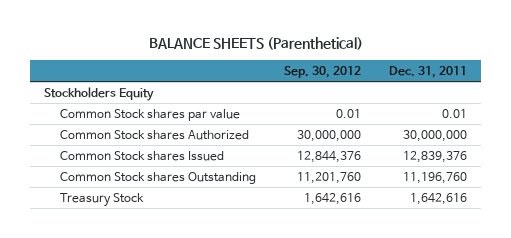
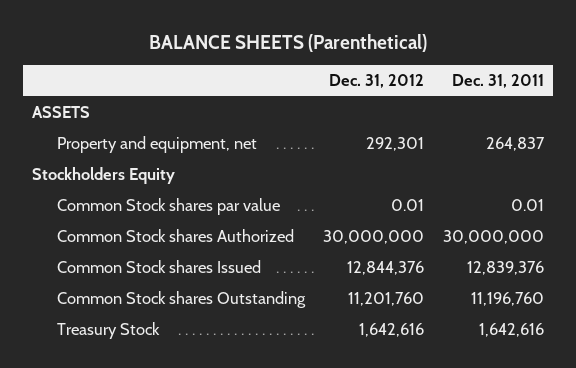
- | Sep. 30, 2012 | Dec. 31, 2011
+ | Dec. 31, 2012 | Dec. 31, 2011
+ ASSETS
+ Property and equipment, net | 292,301 | 264,837

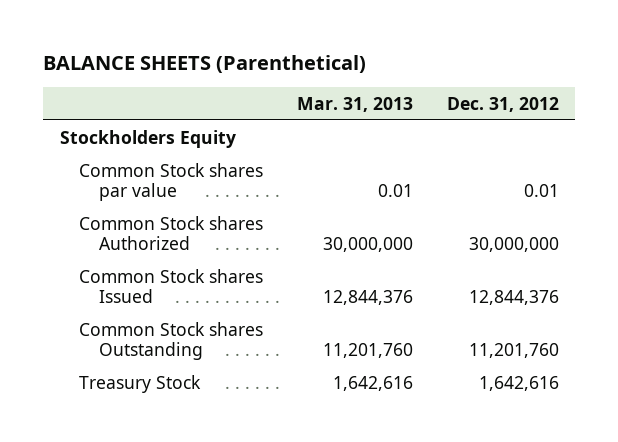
- | Dec. 31, 2012 | Dec. 31, 2011
+ | Mar. 31, 2013 | Dec. 31, 2012
- ASSETS
- Property and equipment, net | 292,301 | 264,837

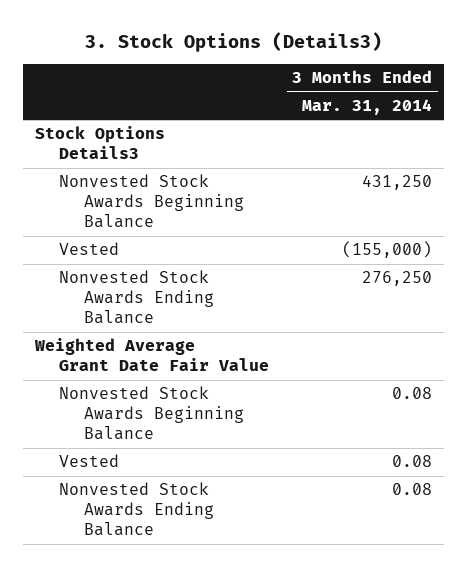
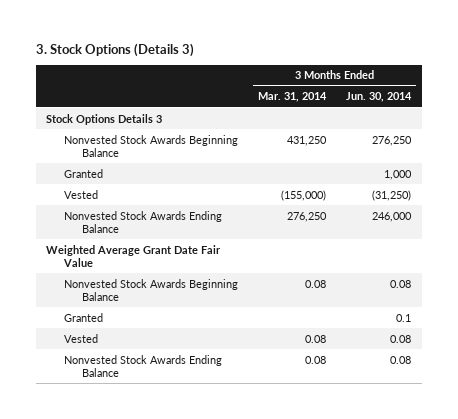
- 3. Stock Options (Details3)
+ 3. Stock Options (Details 3)
- | 3 Months Ended Mar. 31, 2014
+ | 3 Months Ended Mar. 31, 2014 | 3 Months Ended Jun. 30, 2014
- Stock Options Details3
+ Stock Options Details 3
+ Granted | | 1,000
+ Granted | | 0.1

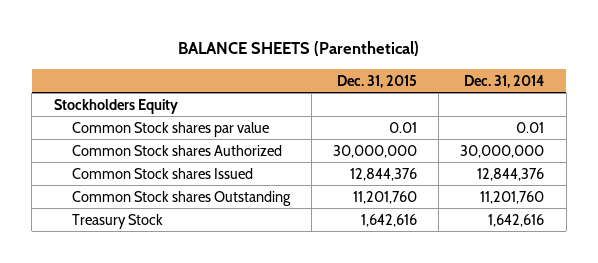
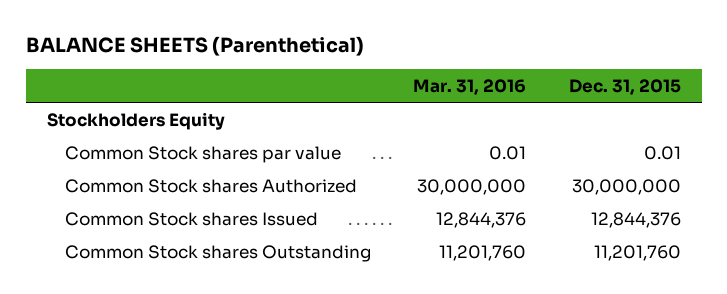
- | Dec. 31, 2015 | Dec. 31, 2014
+ | Mar. 31, 2016 | Dec. 31, 2015
- Treasury Stock | 1,642,616 | 1,642,616

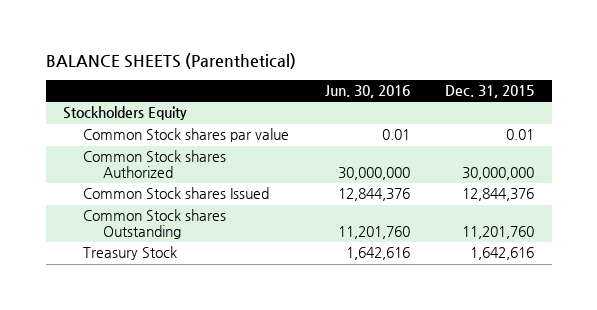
- | Mar. 31, 2016 | Dec. 31, 2015
+ | Jun. 30, 2016 | Dec. 31, 2015
+ Treasury Stock | 1,642,616 | 1,642,616

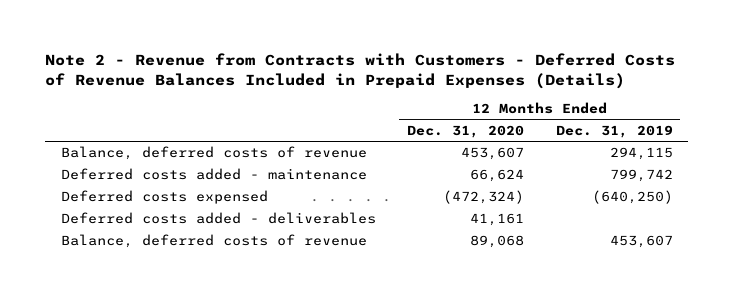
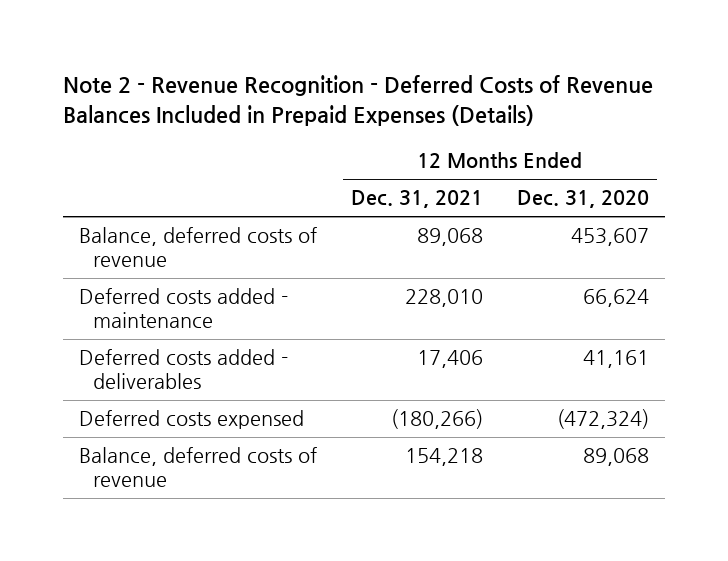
- Note 2 - Revenue from Contracts with Customers - Deferred Costs of Revenue Balances Included in Prepaid Expenses (Details)
+ Note 2 - Revenue Recognition - Deferred Costs of Revenue Balances Included in Prepaid Expenses (Details)
- | 12 Months Ended Dec. 31, 2020 | 12 Months Ended Dec. 31, 2019
+ | 12 Months Ended Dec. 31, 2021 | 12 Months Ended Dec. 31, 2020
moved down: Deferred costs expensed | (180,266) | (472,324)

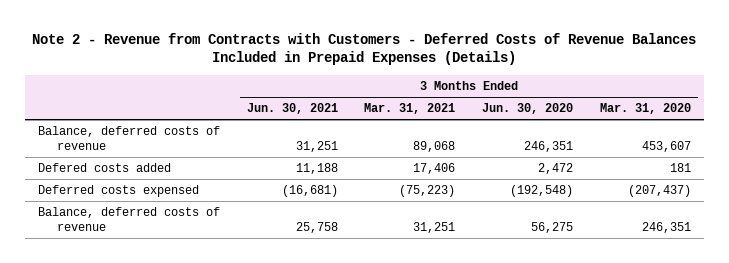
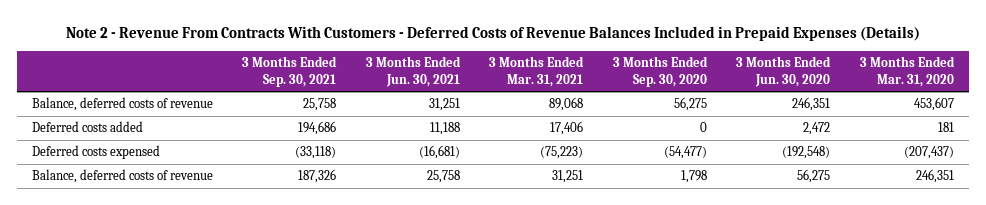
- Note 2 - Revenue from Contracts with Customers - Deferred Costs of Revenue Balances Included in Prepaid Expenses (Details)
+ Note 2 - Revenue From Contracts With Customers - Deferred Costs of Revenue Balances Included in Prepaid Expenses (Details)
- | 3 Months Ended Jun. 30, 2021 | 3 Months Ended Mar. 31, 2021 | 3 Months Ended Jun. 30, 2020 | 3 Months Ended Mar. 31, 2020
+ | 3 Months Ended Sep. 30, 2021 | 3 Months Ended Jun. 30, 2021 | 3 Months Ended Mar. 31, 2021 | 3 Months Ended Sep. 30, 2020 | 3 Months Ended Jun. 30, 2020 | 3 Months Ended Mar. 31, 2020
- Defered costs added | 11,188 | 17,406 | 2,472 | 181
+ Deferred costs added | 194,686 | 11,188 | 17,406 | 0 | 2,472 | 181

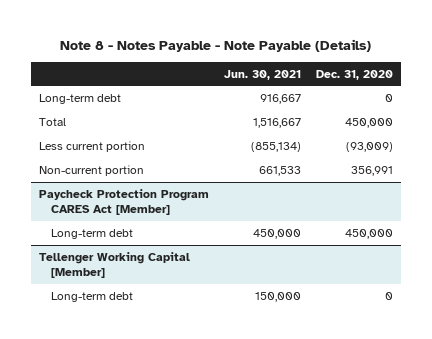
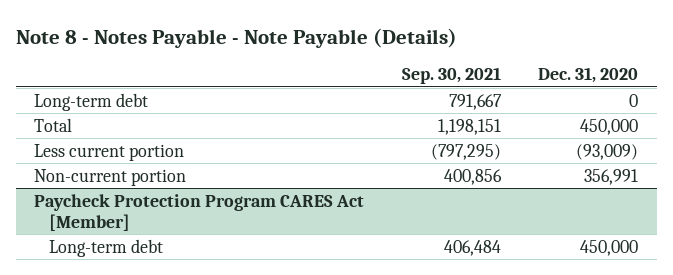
- | Jun. 30, 2021 | Dec. 31, 2020
+ | Sep. 30, 2021 | Dec. 31, 2020
- Tellenger Working Capital [Member]
- Long-term debt | 150,000 | 0

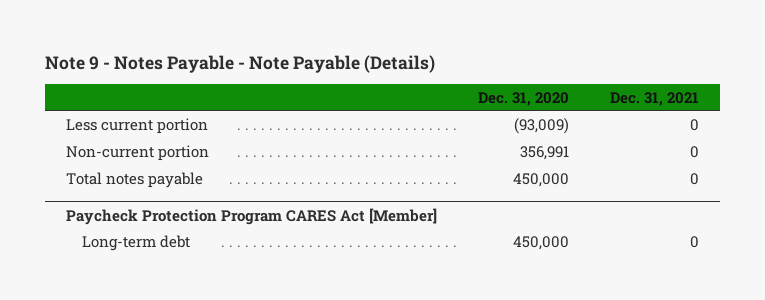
- Note 8 - Notes Payable - Note Payable (Details)
+ Note 9 - Notes Payable - Note Payable (Details)
- | Sep. 30, 2021 | Dec. 31, 2020
+ | Dec. 31, 2020 | Dec. 31, 2021
- Long-term debt | 791,667 | 0
- Total | 1,198,151 | 450,000
+ Total notes payable | 450,000 | 0

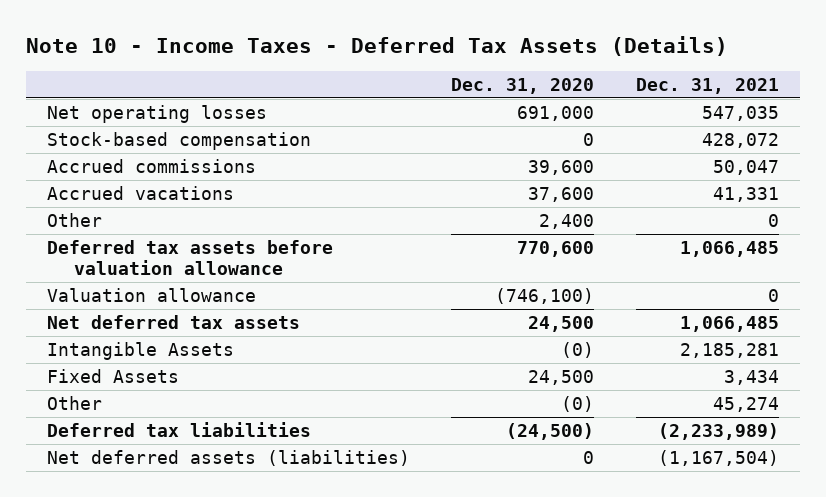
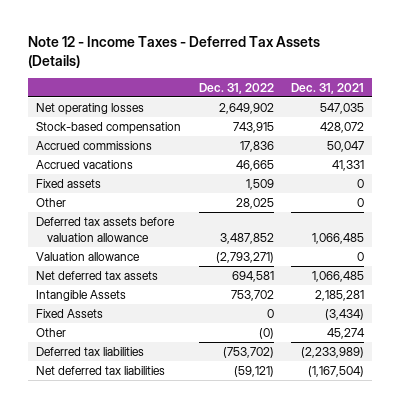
- Note 10 - Income Taxes - Deferred Tax Assets (Details)
+ Note 12 - Income Taxes - Deferred Tax Assets (Details)
- | Dec. 31, 2020 | Dec. 31, 2021
+ | Dec. 31, 2022 | Dec. 31, 2021
+ Fixed assets | 1,509 | 0
- Fixed Assets | 24,500 | 3,434
+ Fixed Assets | 0 | (3,434)
- Net deferred assets (liabilities) | 0 | (1,167,504)
+ Net deferred tax liabilities | (59,121) | (1,167,504)

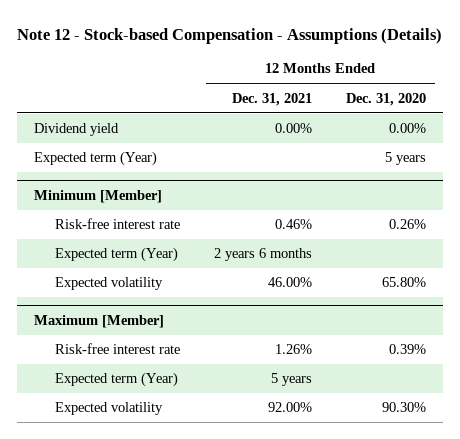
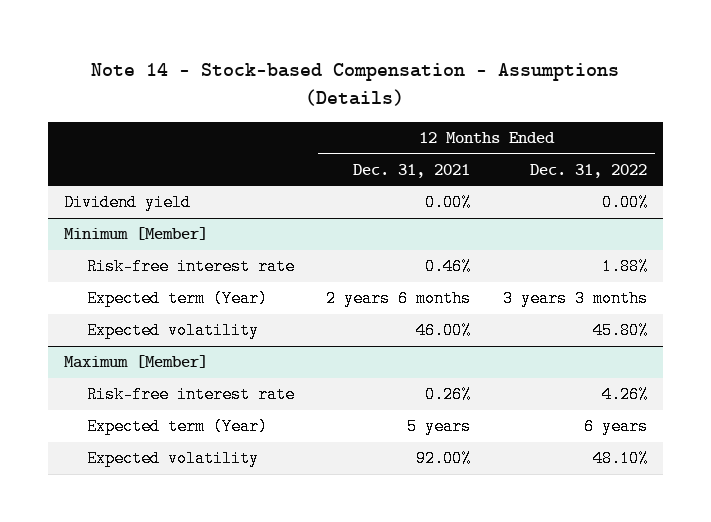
- Note 12 - Stock-based Compensation - Assumptions (Details)
+ Note 14 - Stock-based Compensation - Assumptions (Details)
- | 12 Months Ended Dec. 31, 2021 | 12 Months Ended Dec. 31, 2020
+ | 12 Months Ended Dec. 31, 2021 | 12 Months Ended Dec. 31, 2022
- Expected term (Year) | | 5 years
@ Maximum [Member]
- Risk-free interest rate | 1.26% | 0.39%
+ Risk-free interest rate | 0.26% | 4.26%

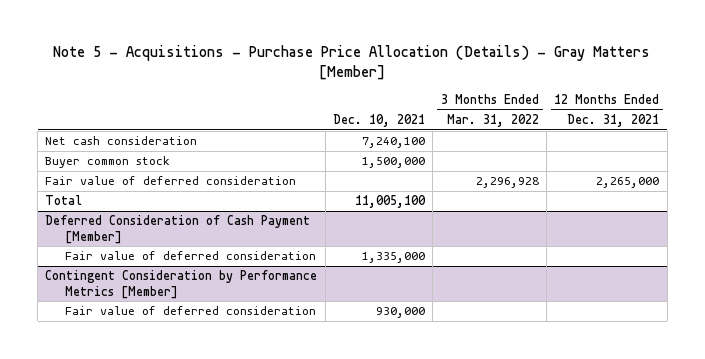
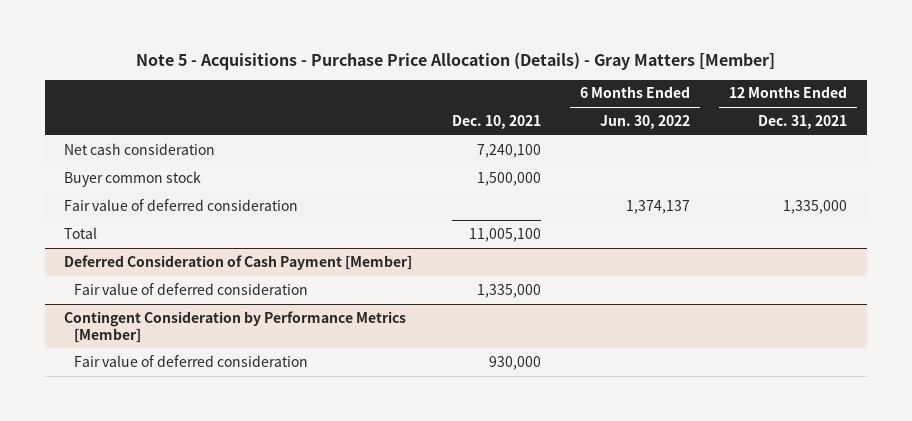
- | Dec. 10, 2021 | 3 Months Ended Mar. 31, 2022 | 12 Months Ended Dec. 31, 2021
+ | Dec. 10, 2021 | 6 Months Ended Jun. 30, 2022 | 12 Months Ended Dec. 31, 2021
- Fair value of deferred consideration | | 2,296,928 | 2,265,000
+ Fair value of deferred consideration | | 1,374,137 | 1,335,000

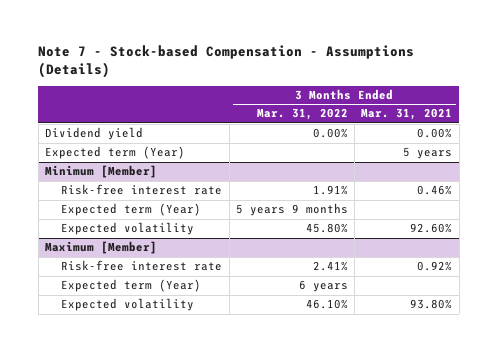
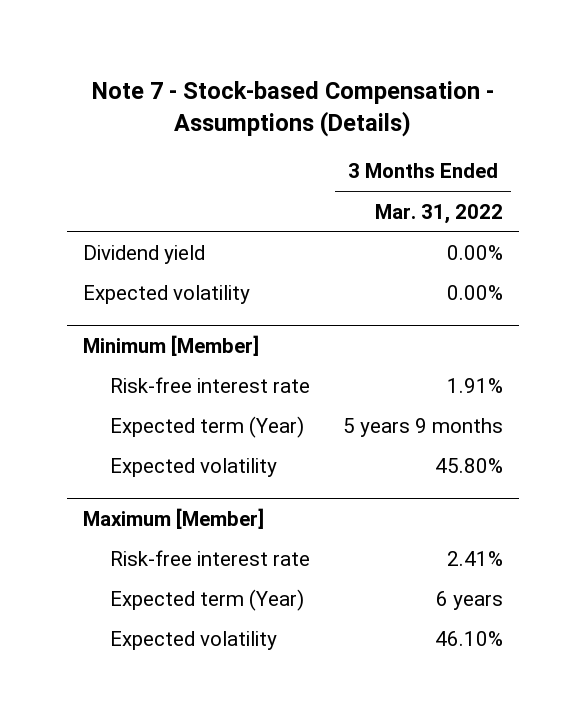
- | 3 Months Ended Mar. 31, 2022 | 3 Months Ended Mar. 31, 2021
+ | 3 Months Ended Mar. 31, 2022
- Expected term (Year) | | 5 years
+ Expected volatility | 0.00%

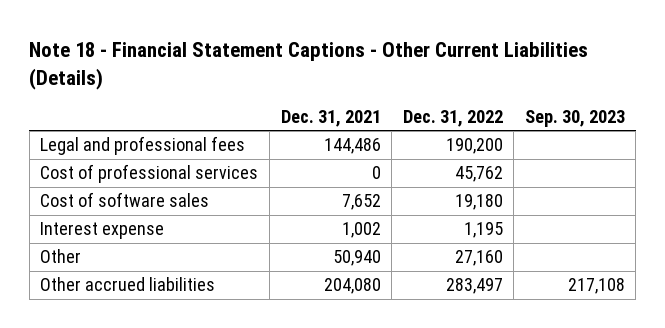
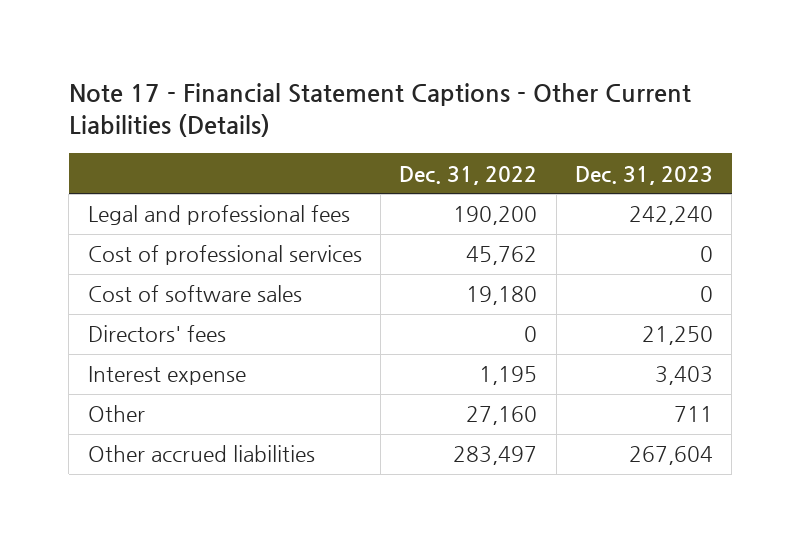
- Note 18 - Financial Statement Captions - Other Current Liabilities (Details)
+ Note 17 - Financial Statement Captions - Other Current Liabilities (Details)
- | Dec. 31, 2021 | Dec. 31, 2022 | Sep. 30, 2023
+ | Dec. 31, 2022 | Dec. 31, 2023
+ Directors' fees | 0 | 21,250

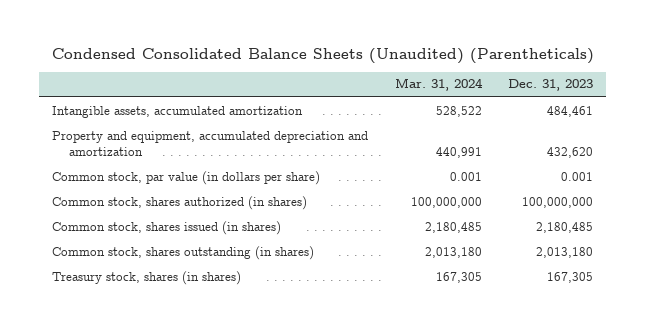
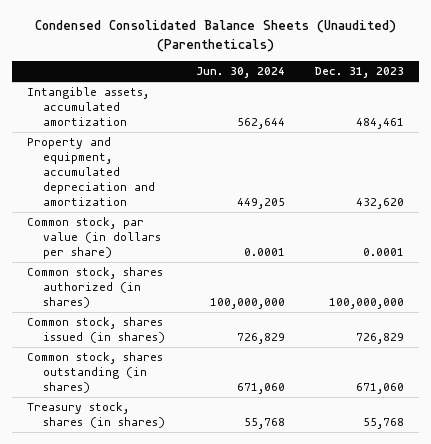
- | Mar. 31, 2024 | Dec. 31, 2023
+ | Jun. 30, 2024 | Dec. 31, 2023
- Common stock, par value (in dollars per share) | 0.001 | 0.001
+ Common stock, par value (in dollars per share) | 0.0001 | 0.0001
- Common stock, shares issued (in shares) | 2,180,485 | 2,180,485
- Common stock, shares outstanding (in shares) | 2,013,180 | 2,013,180
- Treasury stock, shares (in shares) | 167,305 | 167,305
+ Common stock, shares issued (in shares) | 726,829 | 726,829
+ Common stock, shares outstanding (in shares) | 671,060 | 671,060
+ Treasury stock, shares (in shares) | 55,768 | 55,768

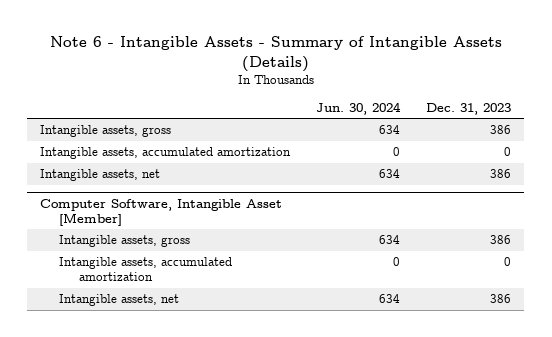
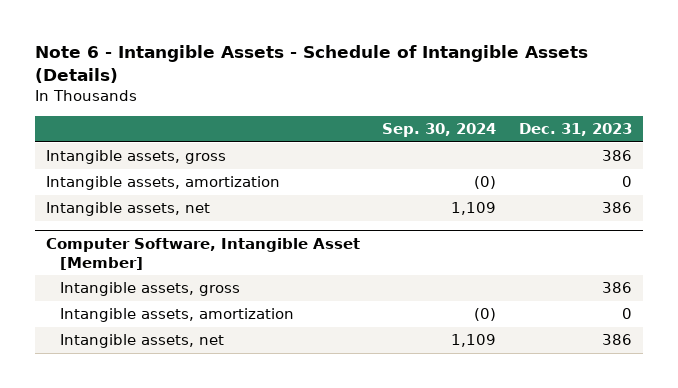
- Note 6 - Intangible Assets - Summary of Intangible Assets (Details)
+ Note 6 - Intangible Assets - Schedule of Intangible Assets (Details)
- | Jun. 30, 2024 | Dec. 31, 2023
+ | Sep. 30, 2024 | Dec. 31, 2023
- Intangible assets, accumulated amortization | 0 | 0
+ Intangible assets, amortization | (0) | 0
@ Computer Software, Intangible Asset [Member]
- Intangible assets, accumulated amortization | 0 | 0
+ Intangible assets, amortization | (0) | 0

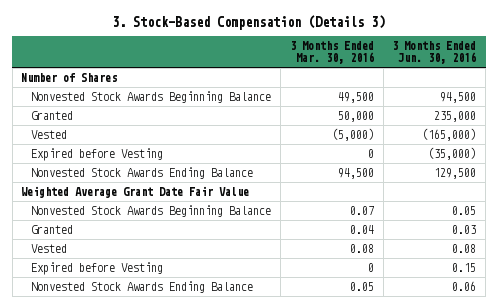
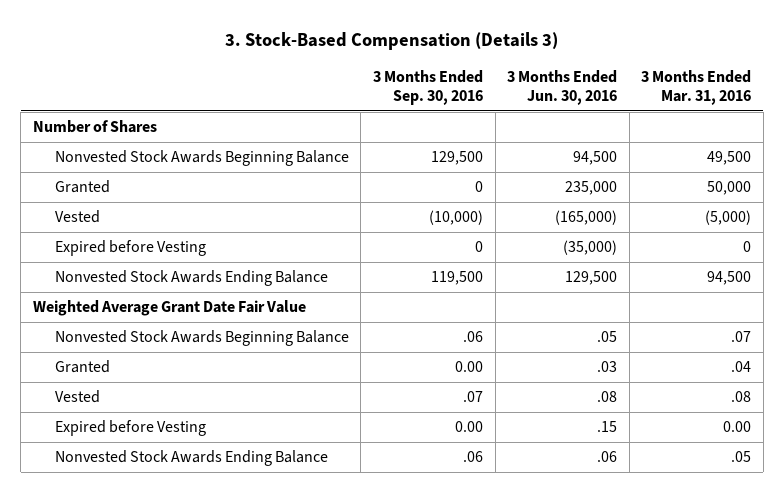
- | 3 Months Ended Mar. 30, 2016 | 3 Months Ended Jun. 30, 2016
+ | 3 Months Ended Sep. 30, 2016 | 3 Months Ended Jun. 30, 2016 | 3 Months Ended Mar. 31, 2016
- Nonvested Stock Awards Beginning Balance | 0.07 | 0.05
- Granted | 0.04 | 0.03
- Vested | 0.08 | 0.08
- Expired before Vesting | 0 | 0.15
- Nonvested Stock Awards Ending Balance | 0.05 | 0.06
+ Nonvested Stock Awards Beginning Balance | .06 | .05 | .07
+ Granted | 0.00 | .03 | .04
+ Vested | .07 | .08 | .08
+ Expired before Vesting | 0.00 | .15 | 0.00
+ Nonvested Stock Awards Ending Balance | .06 | .06 | .05

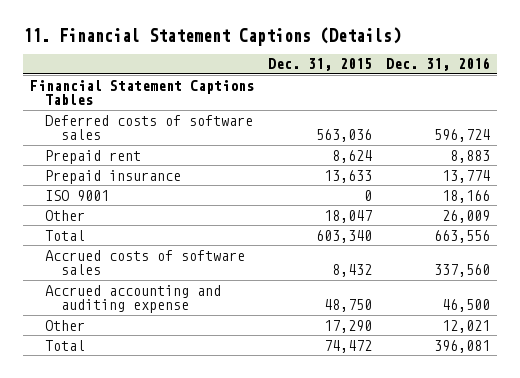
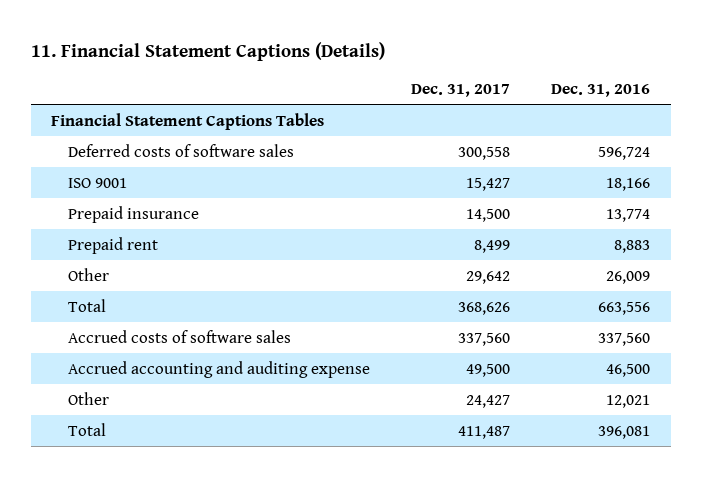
- | Dec. 31, 2015 | Dec. 31, 2016
+ | Dec. 31, 2017 | Dec. 31, 2016
moved down: Prepaid insurance | 14,500 | 13,774
moved down: Prepaid rent | 8,499 | 8,883

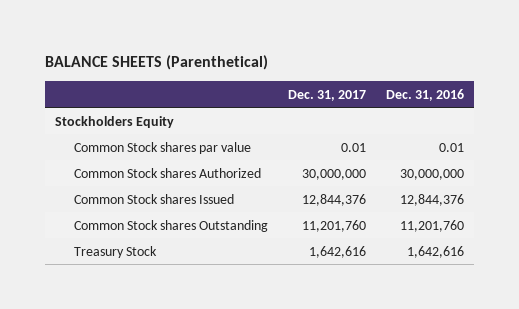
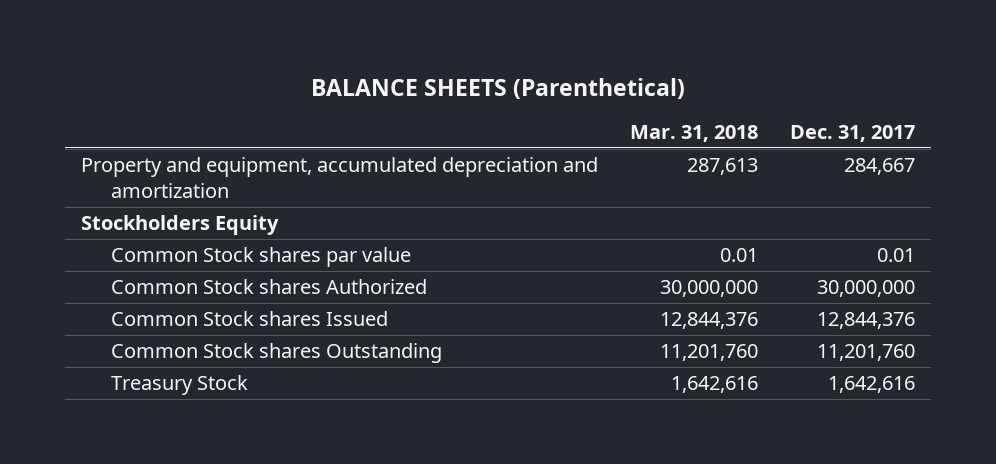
- | Dec. 31, 2017 | Dec. 31, 2016
+ | Mar. 31, 2018 | Dec. 31, 2017
+ Property and equipment, accumulated depreciation and amortization | 287,613 | 284,667

